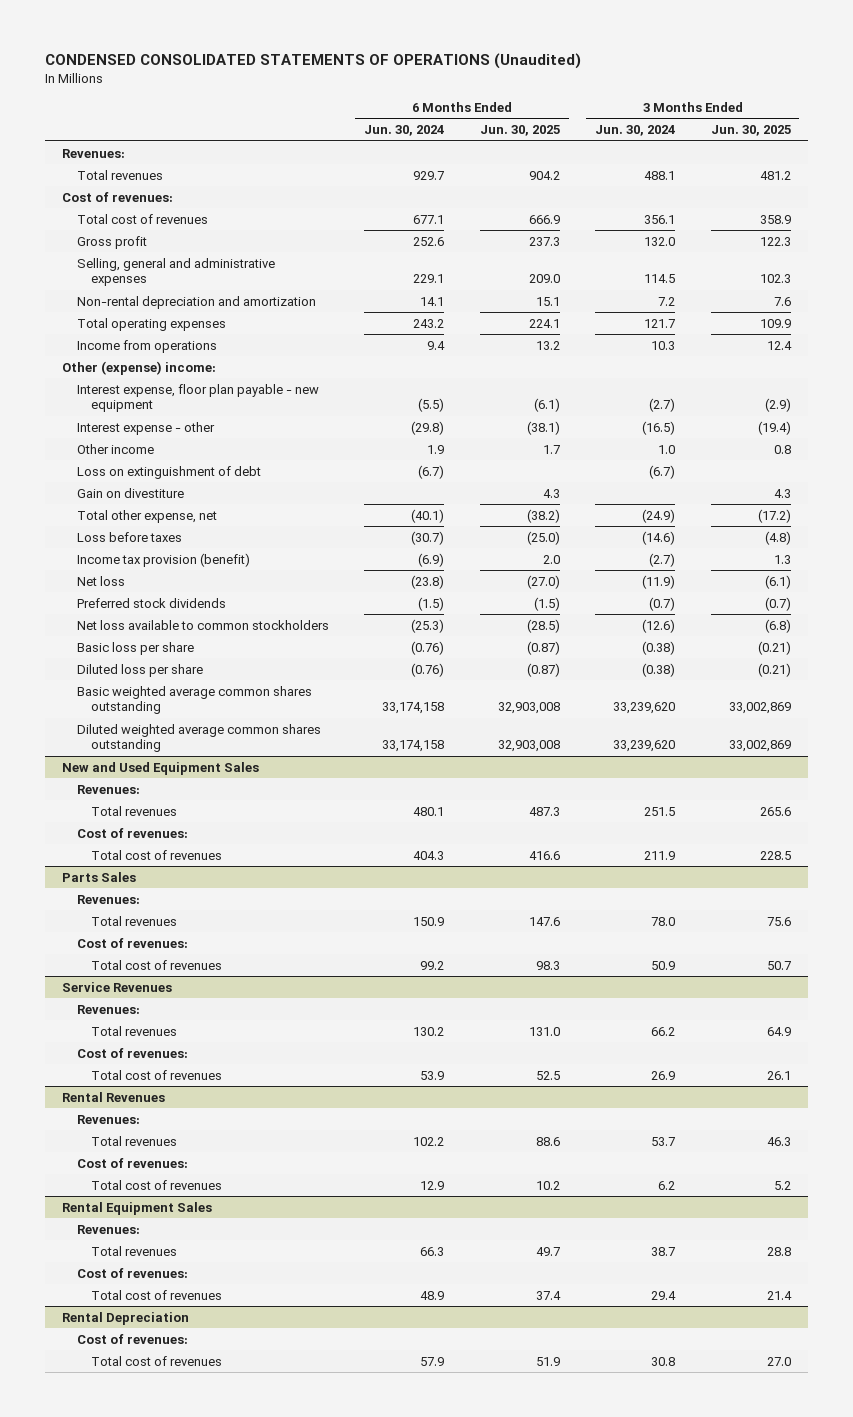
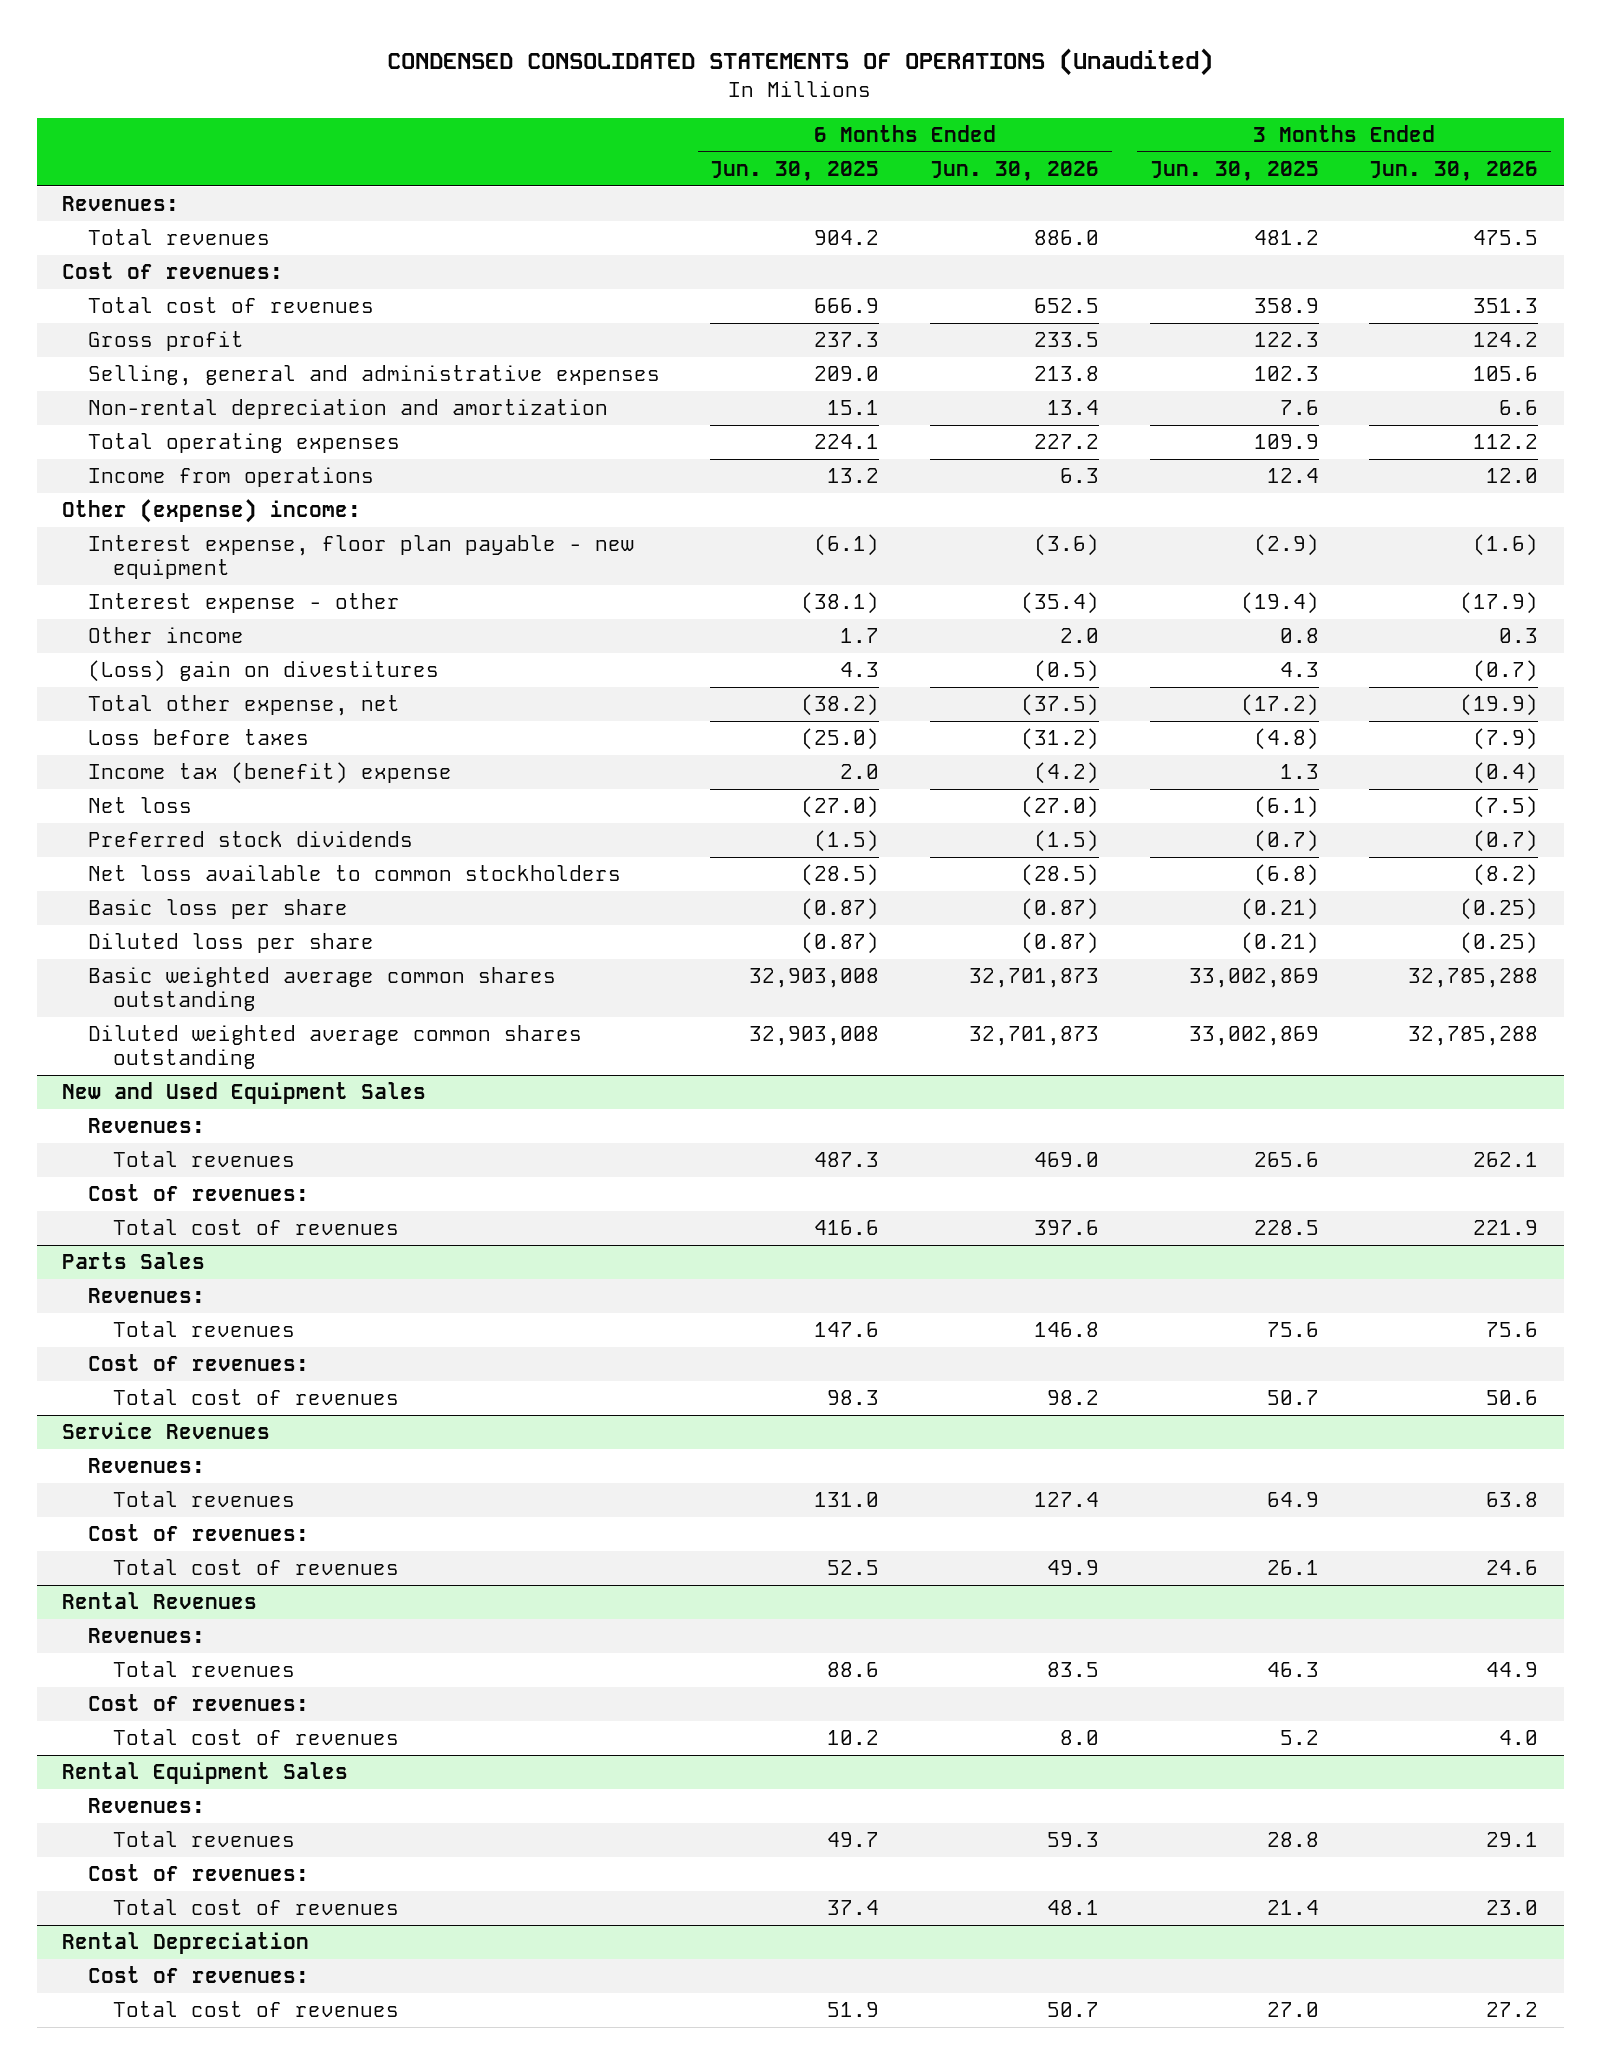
- | 6 Months Ended Jun. 30, 2024 | 6 Months Ended Jun. 30, 2025 | 3 Months Ended Jun. 30, 2024 | 3 Months Ended Jun. 30, 2025
+ | 6 Months Ended Jun. 30, 2025 | 6 Months Ended Jun. 30, 2026 | 3 Months Ended Jun. 30, 2025 | 3 Months Ended Jun. 30, 2026
- Loss on extinguishment of debt | (6.7) | | (6.7) |
- Gain on divestiture | | 4.3 | | 4.3
+ (Loss) gain on divestitures | 4.3 | (0.5) | 4.3 | (0.7)
- Income tax provision (benefit) | (6.9) | 2.0 | (2.7) | 1.3
+ Income tax (benefit) expense | 2.0 | (4.2) | 1.3 | (0.4)

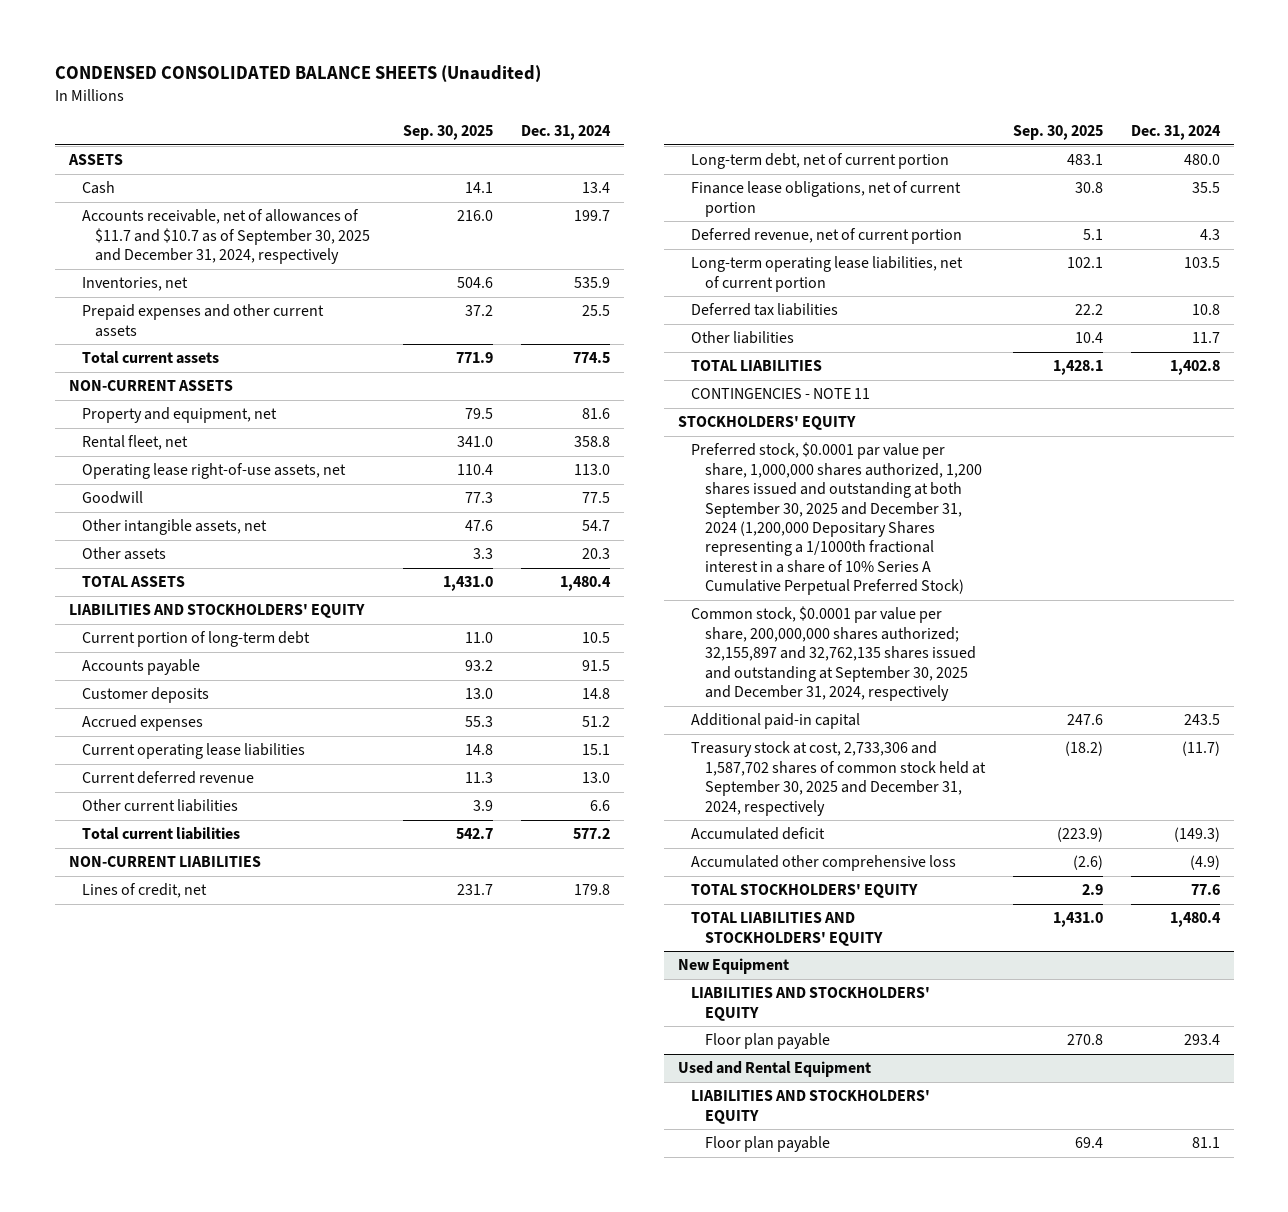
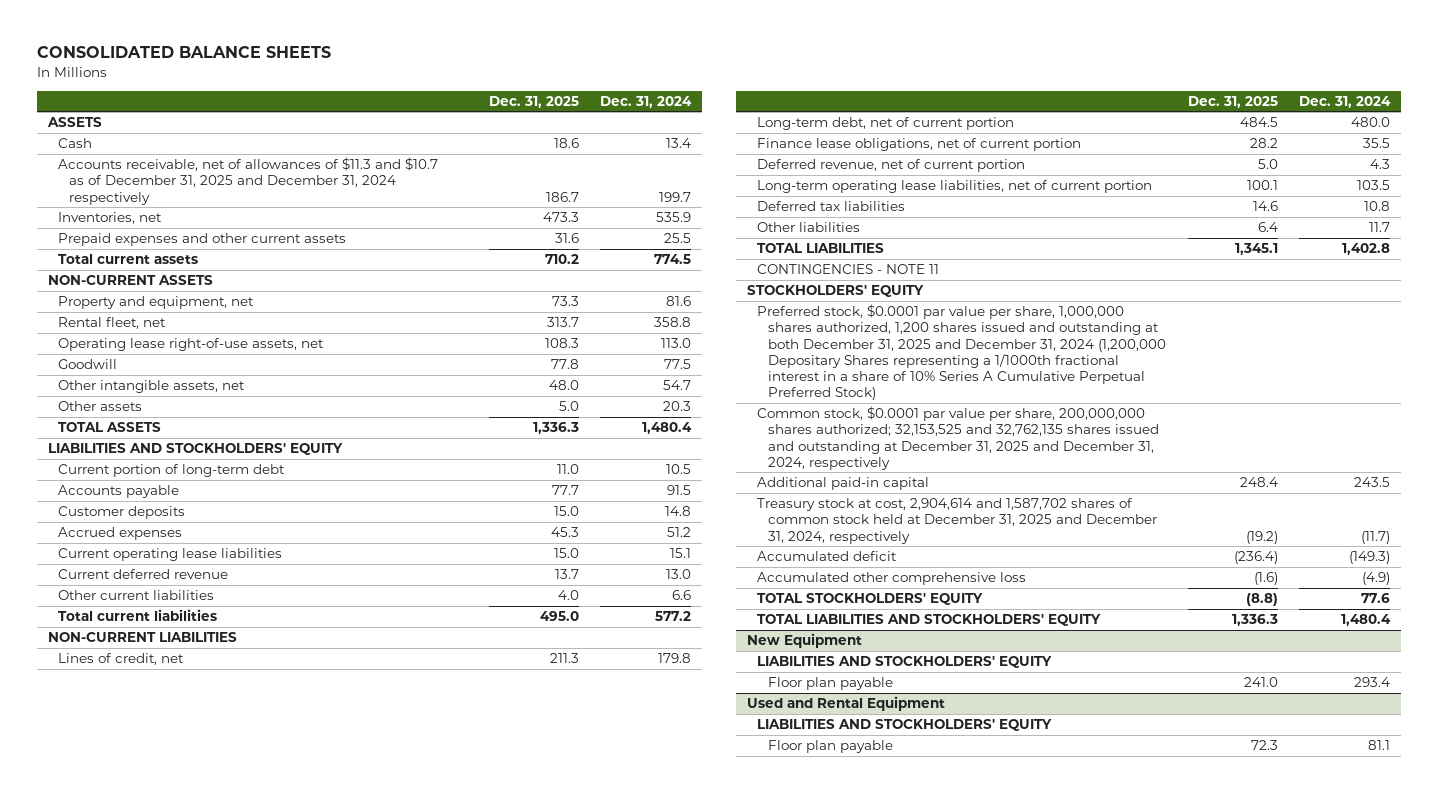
- CONDENSED CONSOLIDATED BALANCE SHEETS (Unaudited)
+ CONSOLIDATED BALANCE SHEETS
- | Sep. 30, 2025 | Dec. 31, 2024
+ | Dec. 31, 2025 | Dec. 31, 2024
- Accounts receivable, net of allowances of $11.7 and $10.7 as of September 30, 2025 and December 31, 2024, respectively | 216.0 | 199.7
+ Accounts receivable, net of allowances of $11.3 and $10.7 as of December 31, 2025 and December 31, 2024 respectively | 186.7 | 199.7
- Preferred stock, $0.0001 par value per share, 1,000,000 shares authorized, 1,200 shares issued and outstanding at both September 30, 2025 and December 31, 2024 (1,200,000 Depositary Shares representing a 1/1000th fractional interest in a share of 10% Series A Cumulative Perpetual Preferred Stock)
- Common stock, $0.0001 par value per share, 200,000,000 shares authorized; 32,155,897 and 32,762,135 shares issued and outstanding at September 30, 2025 and December 31, 2024, respectively
+ Preferred stock, $0.0001 par value per share, 1,000,000 shares authorized, 1,200 shares issued and outstanding at both December 31, 2025 and December 31, 2024 (1,200,000 Depositary Shares representing a 1/1000th fractional interest in a share of 10% Series A Cumulative Perpetual Preferred Stock)
+ Common stock, $0.0001 par value per share, 200,000,000 shares authorized; 32,153,525 and 32,762,135 shares issued and outstanding at December 31, 2025 and December 31, 2024, respectively
- Treasury stock at cost, 2,733,306 and 1,587,702 shares of common stock held at September 30, 2025 and December 31, 2024, respectively | (18.2) | (11.7)
+ Treasury stock at cost, 2,904,614 and 1,587,702 shares of common stock held at December 31, 2025 and December 31, 2024, respectively | (19.2) | (11.7)

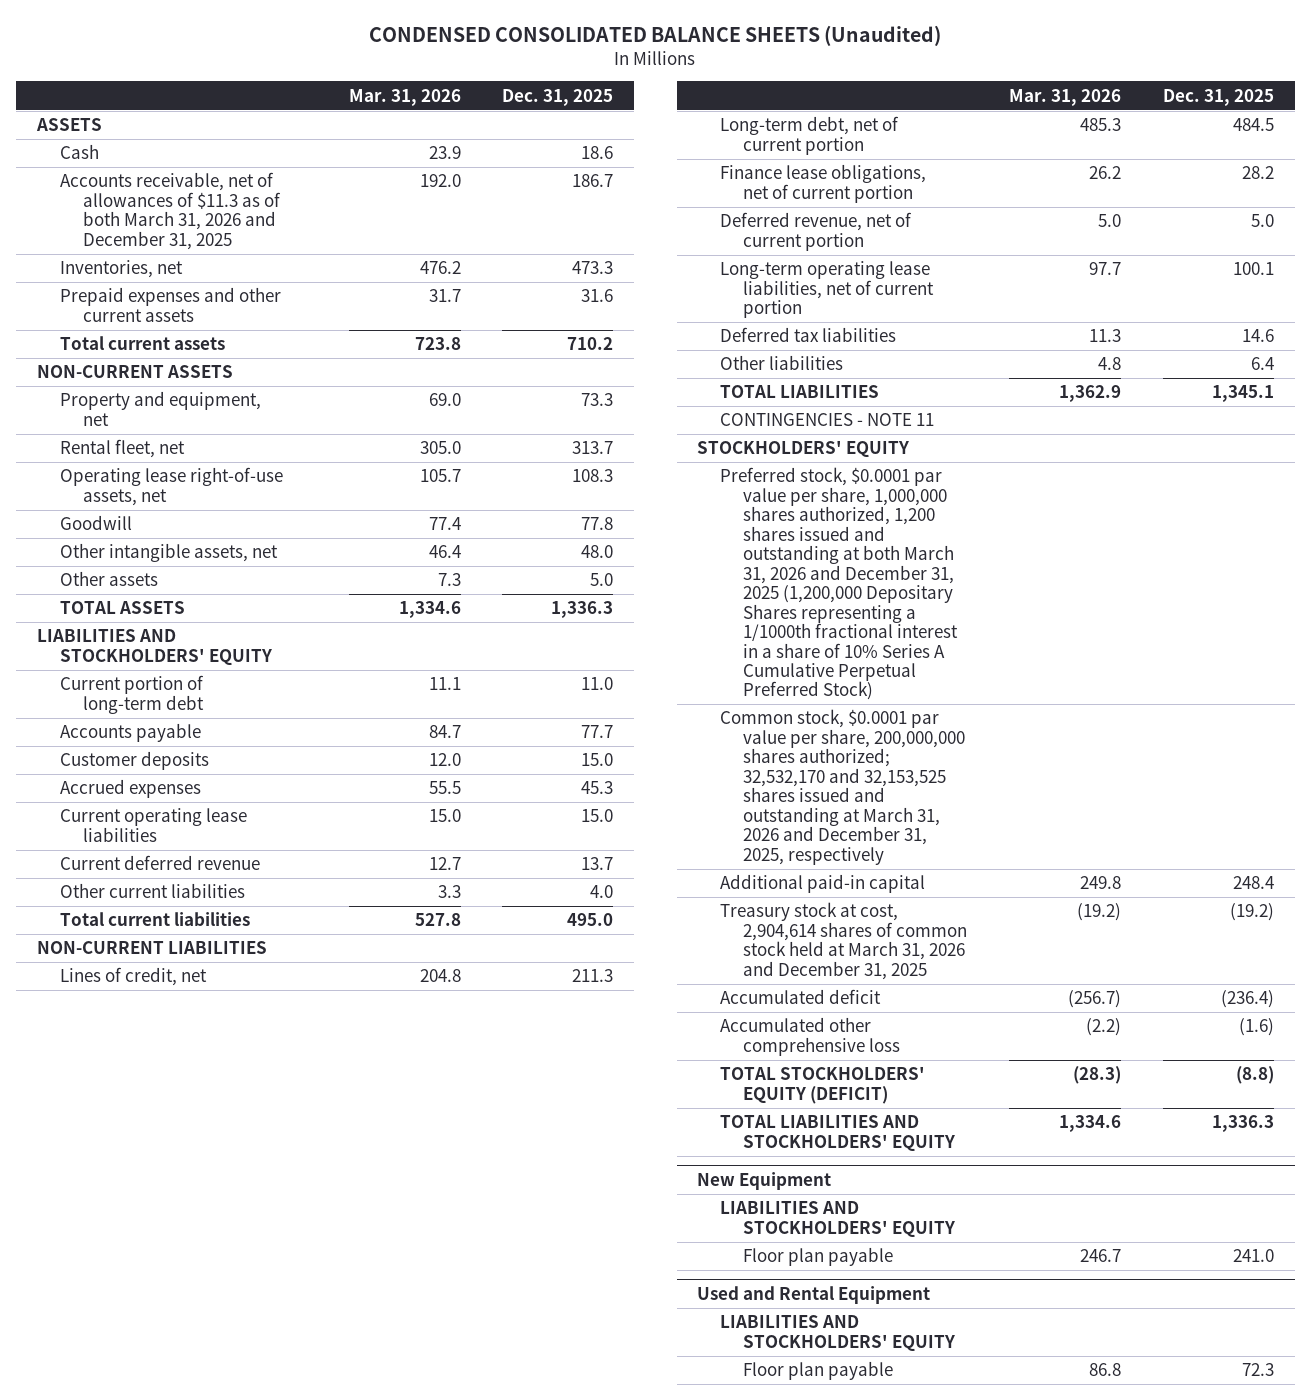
- CONSOLIDATED BALANCE SHEETS
+ CONDENSED CONSOLIDATED BALANCE SHEETS (Unaudited)
- | Dec. 31, 2025 | Dec. 31, 2024
+ | Mar. 31, 2026 | Dec. 31, 2025
- Accounts receivable, net of allowances of $11.3 and $10.7 as of December 31, 2025 and December 31, 2024 respectively | 186.7 | 199.7
+ Accounts receivable, net of allowances of $11.3 as of both March 31, 2026 and December 31, 2025 | 192.0 | 186.7
- Preferred stock, $0.0001 par value per share, 1,000,000 shares authorized, 1,200 shares issued and outstanding at both December 31, 2025 and December 31, 2024 (1,200,000 Depositary Shares representing a 1/1000th fractional interest in a share of 10% Series A Cumulative Perpetual Preferred Stock)
- Common stock, $0.0001 par value per share, 200,000,000 shares authorized; 32,153,525 and 32,762,135 shares issued and outstanding at December 31, 2025 and December 31, 2024, respectively
+ Preferred stock, $0.0001 par value per share, 1,000,000 shares authorized, 1,200 shares issued and outstanding at both March 31, 2026 and December 31, 2025 (1,200,000 Depositary Shares representing a 1/1000th fractional interest in a share of 10% Series A Cumulative Perpetual Preferred Stock)
+ Common stock, $0.0001 par value per share, 200,000,000 shares authorized; 32,532,170 and 32,153,525 shares issued and outstanding at March 31, 2026 and December 31, 2025, respectively
- Treasury stock at cost, 2,904,614 and 1,587,702 shares of common stock held at December 31, 2025 and December 31, 2024, respectively | (19.2) | (11.7)
+ Treasury stock at cost, 2,904,614 shares of common stock held at March 31, 2026 and December 31, 2025 | (19.2) | (19.2)
- TOTAL STOCKHOLDERS' EQUITY | (8.8) | 77.6
+ TOTAL STOCKHOLDERS' EQUITY (DEFICIT) | (28.3) | (8.8)

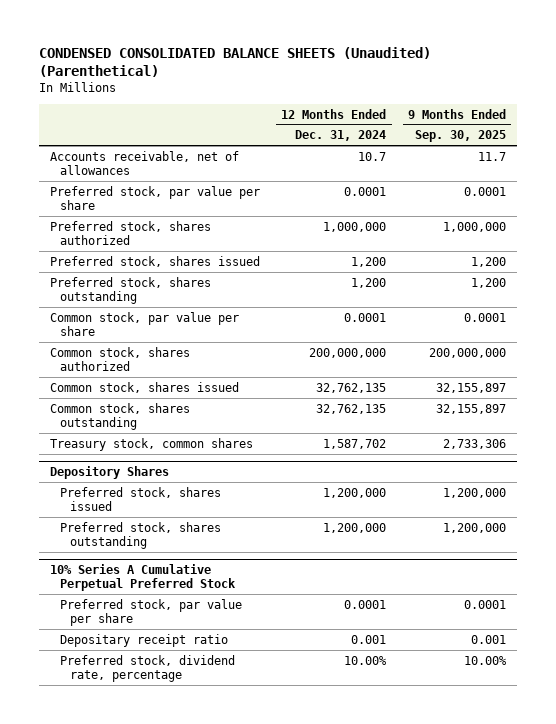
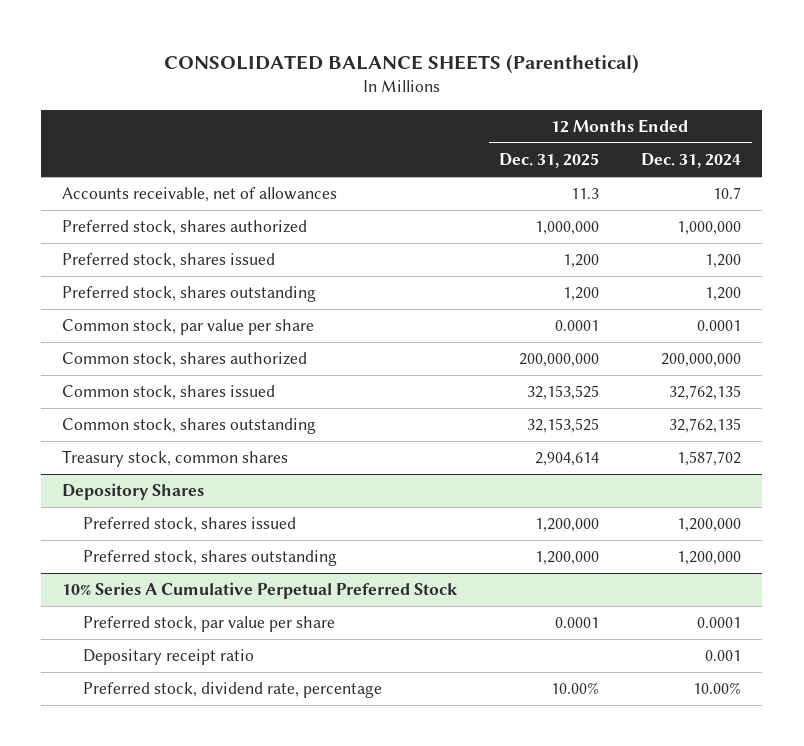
- CONDENSED CONSOLIDATED BALANCE SHEETS (Unaudited) (Parenthetical)
+ CONSOLIDATED BALANCE SHEETS (Parenthetical)
- | 12 Months Ended Dec. 31, 2024 | 9 Months Ended Sep. 30, 2025
+ | 12 Months Ended Dec. 31, 2025 | 12 Months Ended Dec. 31, 2024
- Preferred stock, par value per share | 0.0001 | 0.0001

